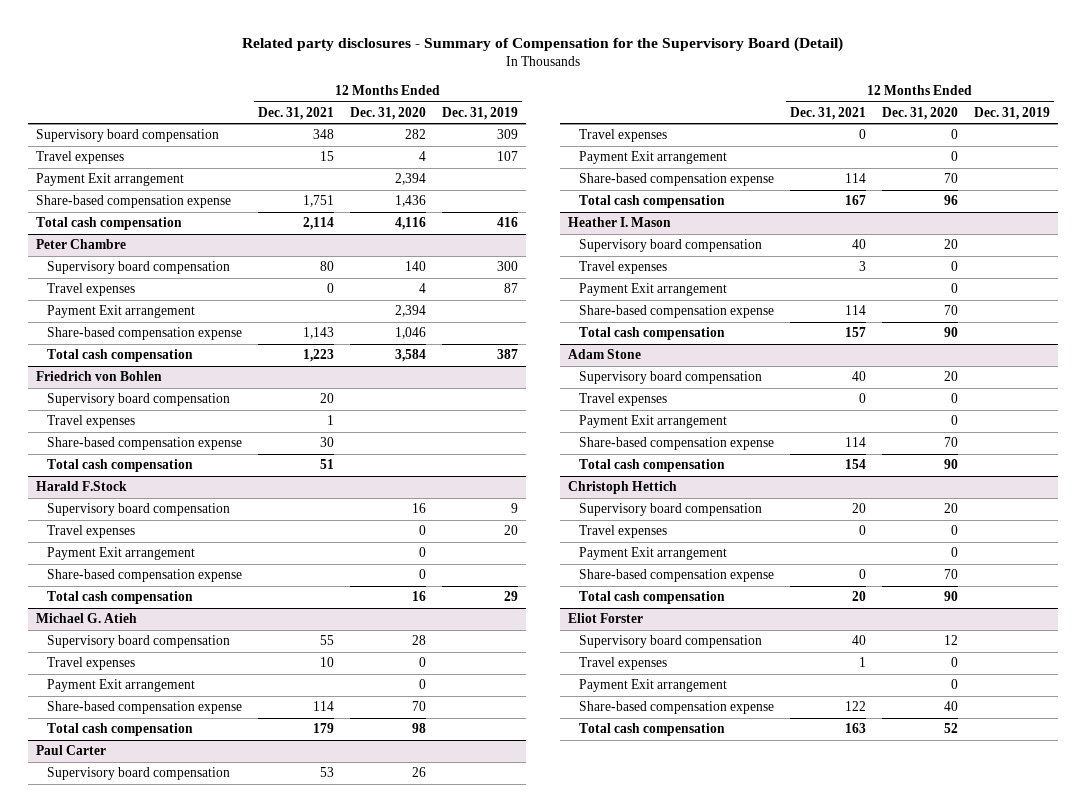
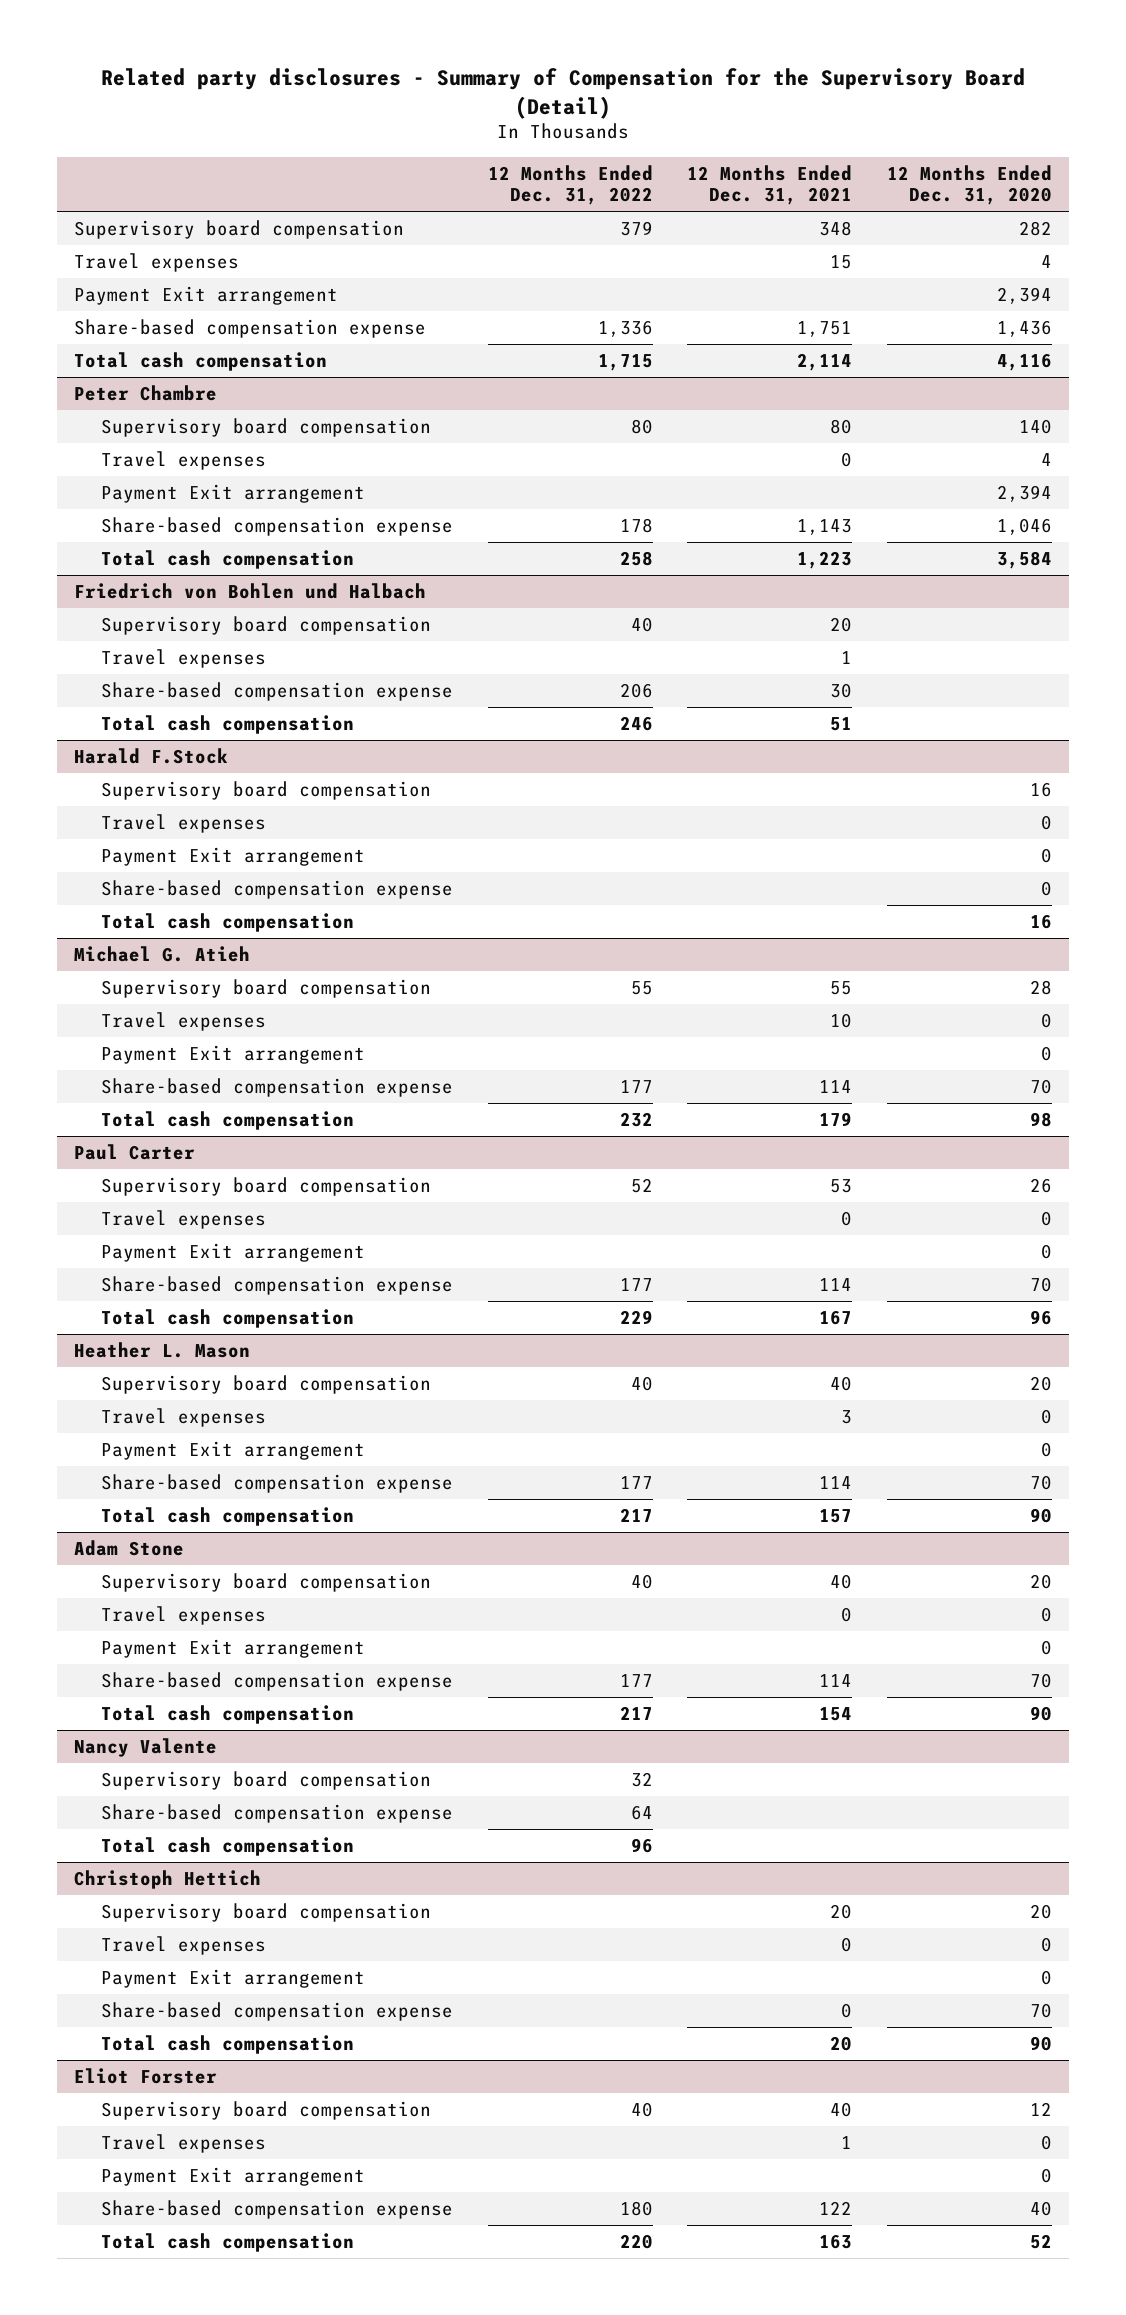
- | 12 Months Ended Dec. 31, 2021 | 12 Months Ended Dec. 31, 2020 | 12 Months Ended Dec. 31, 2019
+ | 12 Months Ended Dec. 31, 2022 | 12 Months Ended Dec. 31, 2021 | 12 Months Ended Dec. 31, 2020
- Friedrich von Bohlen
+ Friedrich von Bohlen und Halbach
- Heather I. Mason
+ Heather L. Mason
+ Nancy Valente
+ Supervisory board compensation | 32 | |
+ Share-based compensation expense | 64 | |
+ Total cash compensation | 96 | |

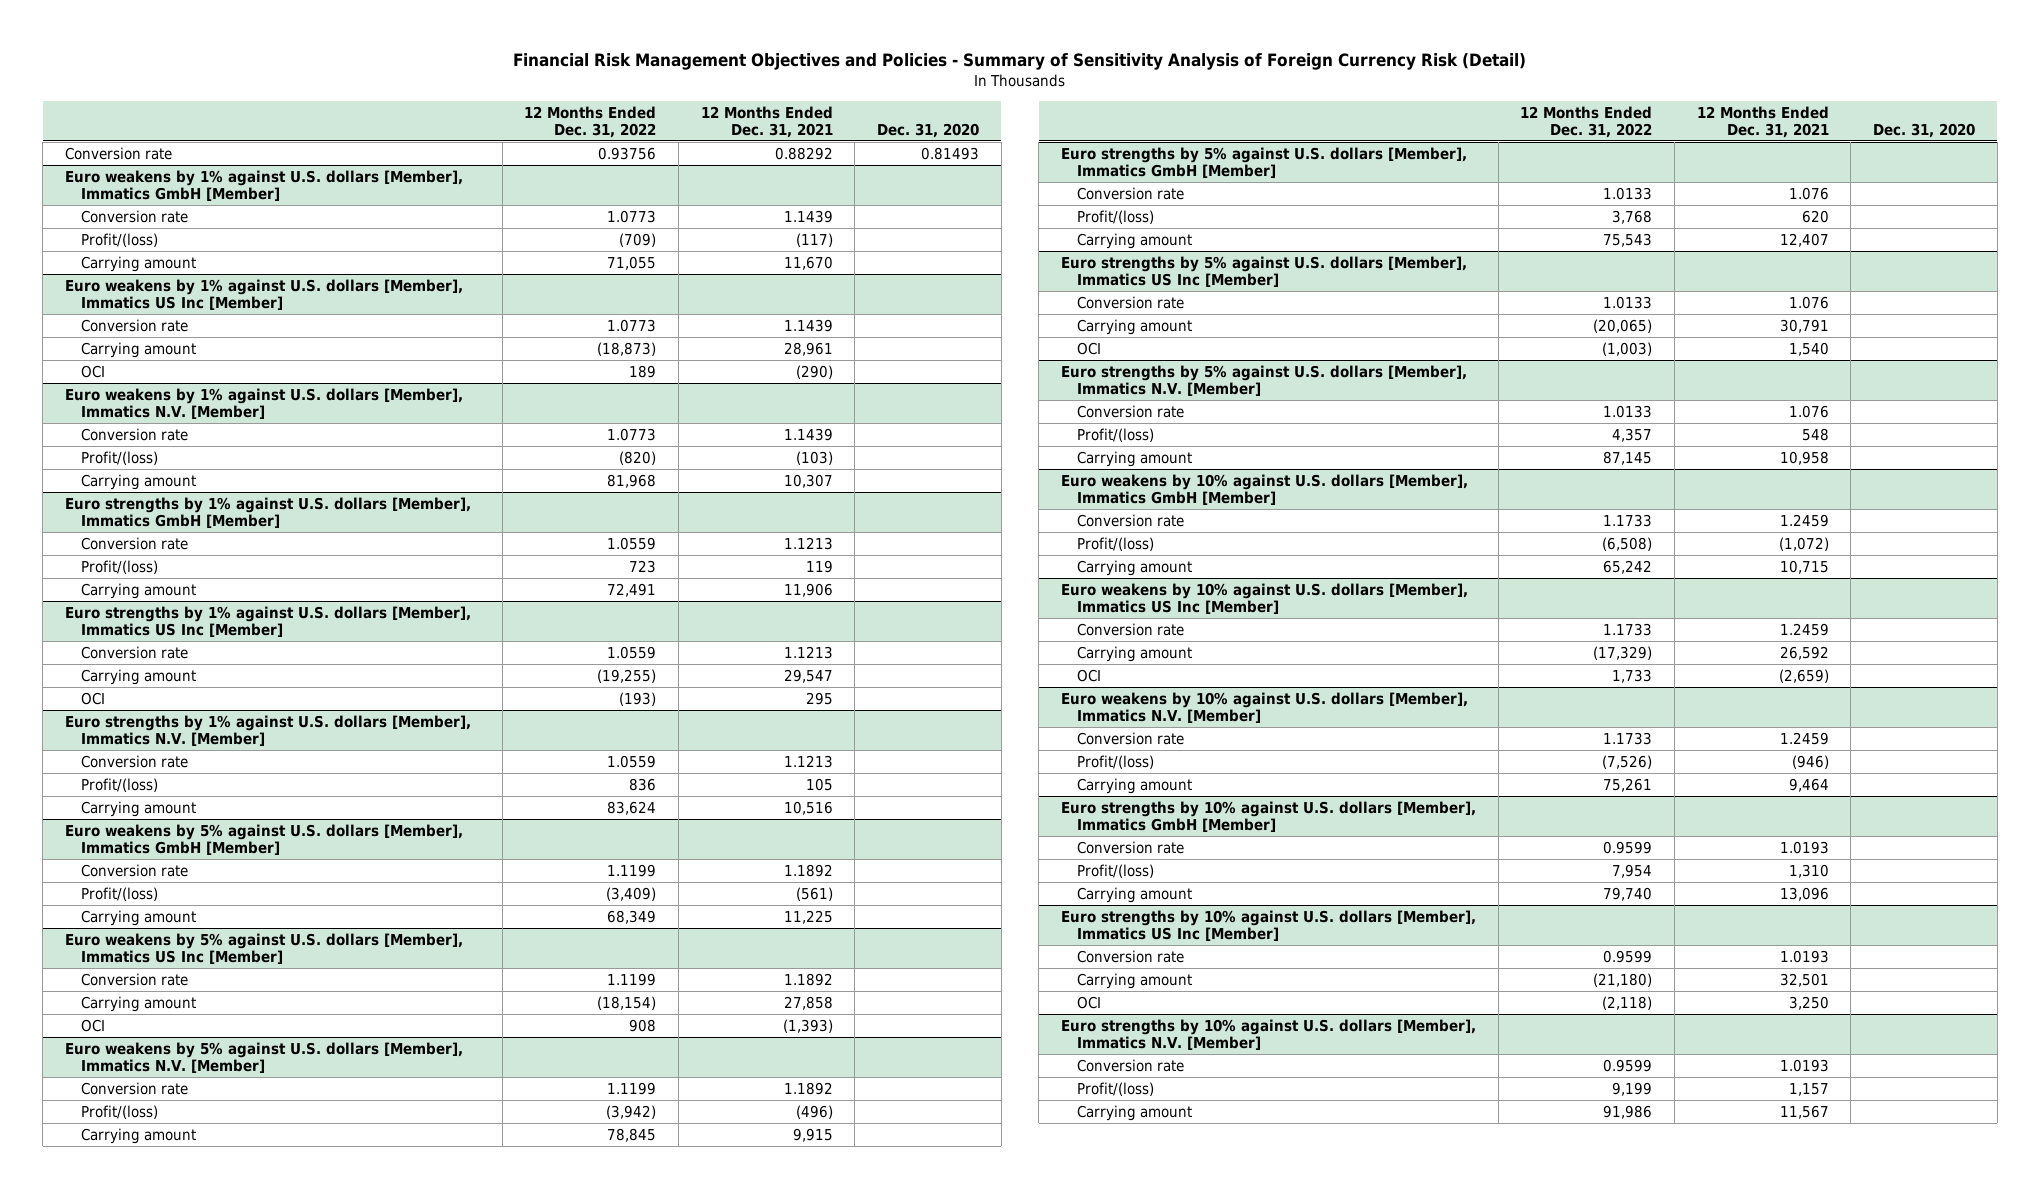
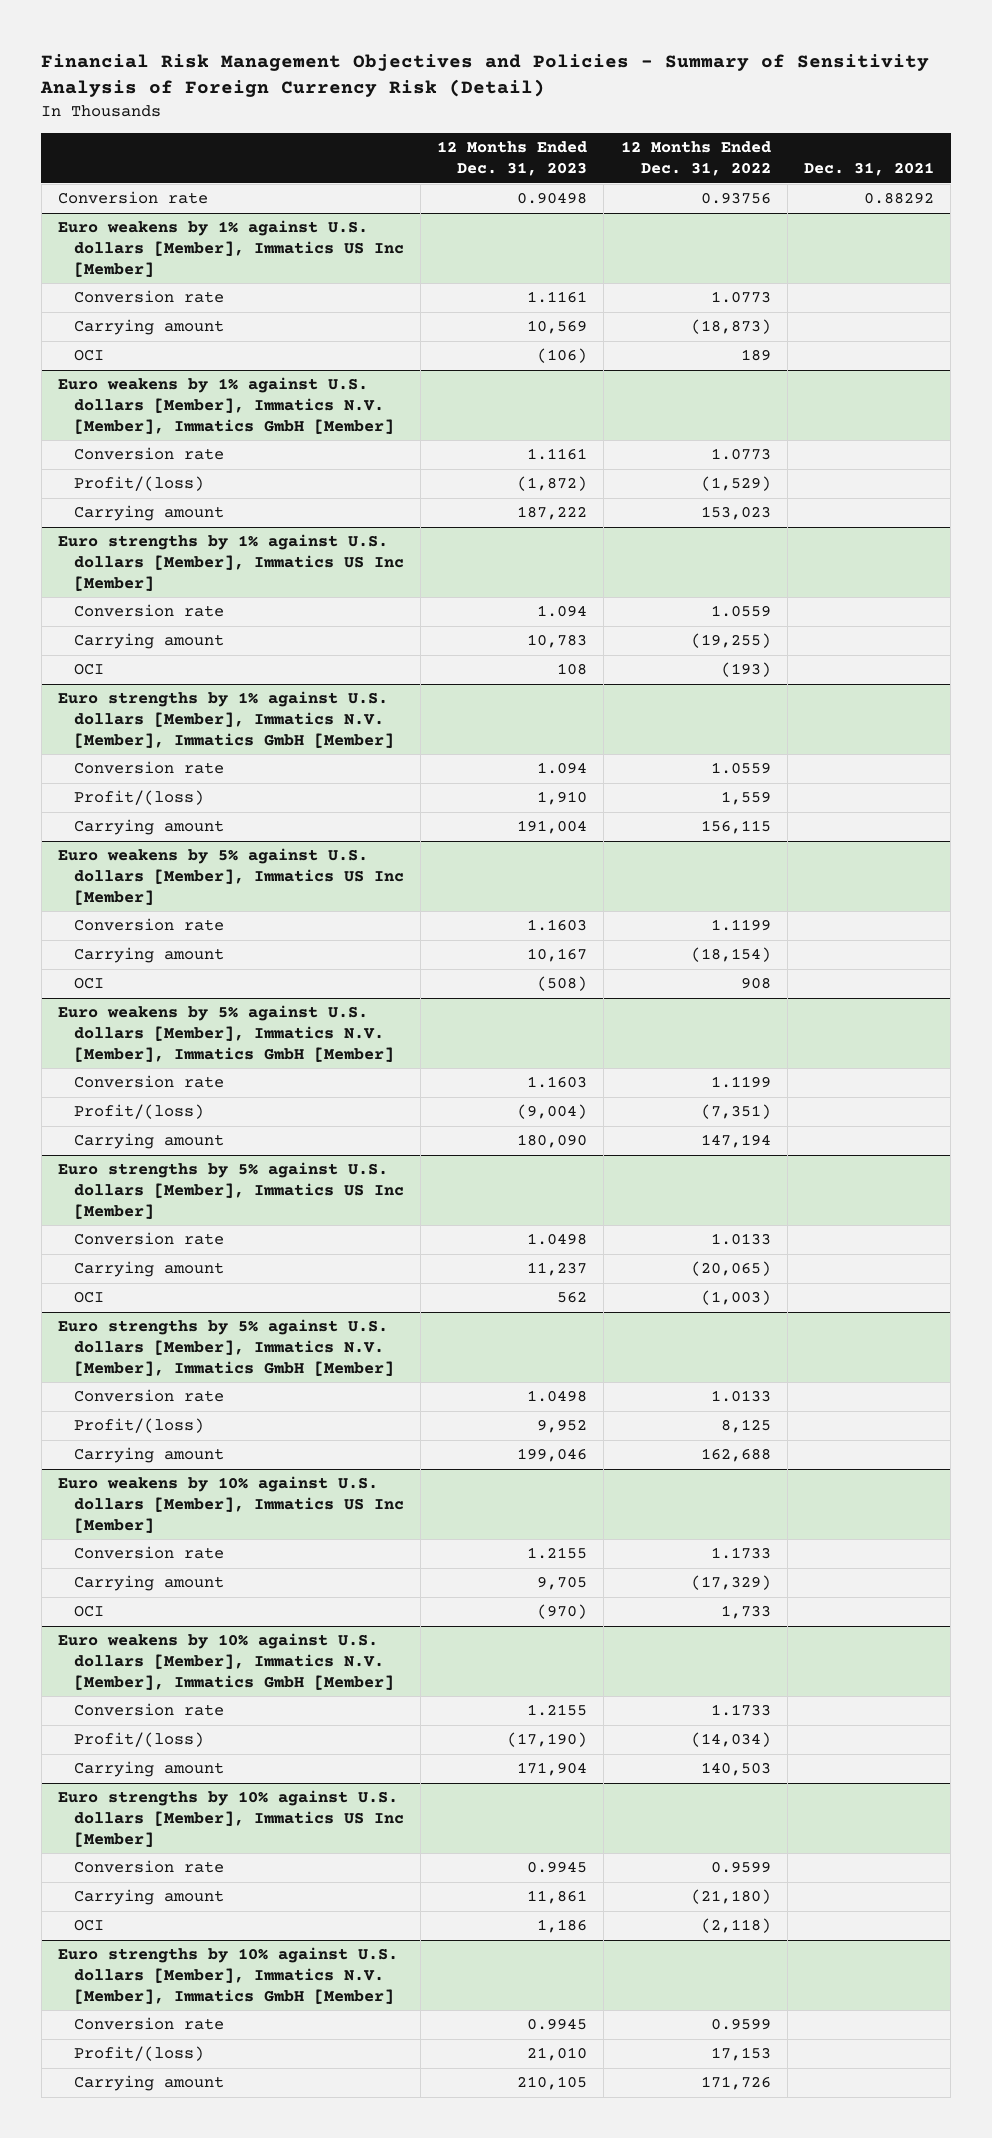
- | 12 Months Ended Dec. 31, 2022 | 12 Months Ended Dec. 31, 2021 | Dec. 31, 2020
+ | 12 Months Ended Dec. 31, 2023 | 12 Months Ended Dec. 31, 2022 | Dec. 31, 2021
- Euro weakens by 1% against U.S. dollars [Member], Immatics GmbH [Member]
- Conversion rate | 1.0773 | 1.1439 |
- Profit/(loss) | (709) | (117) |
- Carrying amount | 71,055 | 11,670 |
- Euro weakens by 1% against U.S. dollars [Member], Immatics N.V. [Member]
+ Euro weakens by 1% against U.S. dollars [Member], Immatics N.V. [Member], Immatics GmbH [Member]
- Profit/(loss) | (820) | (103) |
- Carrying amount | 81,968 | 10,307 |
- Euro strengths by 1% against U.S. dollars [Member], Immatics GmbH [Member]
- Conversion rate | 1.0559 | 1.1213 |
- Profit/(loss) | 723 | 119 |
- Carrying amount | 72,491 | 11,906 |
+ Profit/(loss) | (1,872) | (1,529) |
+ Carrying amount | 187,222 | 153,023 |
- Euro strengths by 1% against U.S. dollars [Member], Immatics N.V. [Member]
+ Euro strengths by 1% against U.S. dollars [Member], Immatics N.V. [Member], Immatics GmbH [Member]
- Profit/(loss) | 836 | 105 |
- Carrying amount | 83,624 | 10,516 |
- Euro weakens by 5% against U.S. dollars [Member], Immatics GmbH [Member]
- Conversion rate | 1.1199 | 1.1892 |
- Profit/(loss) | (3,409) | (561) |
- Carrying amount | 68,349 | 11,225 |
+ Profit/(loss) | 1,910 | 1,559 |
+ Carrying amount | 191,004 | 156,115 |
- Euro weakens by 5% against U.S. dollars [Member], Immatics N.V. [Member]
+ Euro weakens by 5% against U.S. dollars [Member], Immatics N.V. [Member], Immatics GmbH [Member]
- Profit/(loss) | (3,942) | (496) |
- Carrying amount | 78,845 | 9,915 |
- Euro strengths by 5% against U.S. dollars [Member], Immatics GmbH [Member]
- Conversion rate | 1.0133 | 1.076 |
- Profit/(loss) | 3,768 | 620 |
- Carrying amount | 75,543 | 12,407 |
+ Profit/(loss) | (9,004) | (7,351) |
+ Carrying amount | 180,090 | 147,194 |
- Euro strengths by 5% against U.S. dollars [Member], Immatics N.V. [Member]
+ Euro strengths by 5% against U.S. dollars [Member], Immatics N.V. [Member], Immatics GmbH [Member]
- Profit/(loss) | 4,357 | 548 |
- Carrying amount | 87,145 | 10,958 |
- Euro weakens by 10% against U.S. dollars [Member], Immatics GmbH [Member]
- Conversion rate | 1.1733 | 1.2459 |
- Profit/(loss) | (6,508) | (1,072) |
- Carrying amount | 65,242 | 10,715 |
+ Profit/(loss) | 9,952 | 8,125 |
+ Carrying amount | 199,046 | 162,688 |
- Euro weakens by 10% against U.S. dollars [Member], Immatics N.V. [Member]
+ Euro weakens by 10% against U.S. dollars [Member], Immatics N.V. [Member], Immatics GmbH [Member]
- Profit/(loss) | (7,526) | (946) |
- Carrying amount | 75,261 | 9,464 |
- Euro strengths by 10% against U.S. dollars [Member], Immatics GmbH [Member]
- Conversion rate | 0.9599 | 1.0193 |
- Profit/(loss) | 7,954 | 1,310 |
- Carrying amount | 79,740 | 13,096 |
+ Profit/(loss) | (17,190) | (14,034) |
+ Carrying amount | 171,904 | 140,503 |
- Euro strengths by 10% against U.S. dollars [Member], Immatics N.V. [Member]
+ Euro strengths by 10% against U.S. dollars [Member], Immatics N.V. [Member], Immatics GmbH [Member]
- Profit/(loss) | 9,199 | 1,157 |
- Carrying amount | 91,986 | 11,567 |
+ Profit/(loss) | 21,010 | 17,153 |
+ Carrying amount | 210,105 | 171,726 |

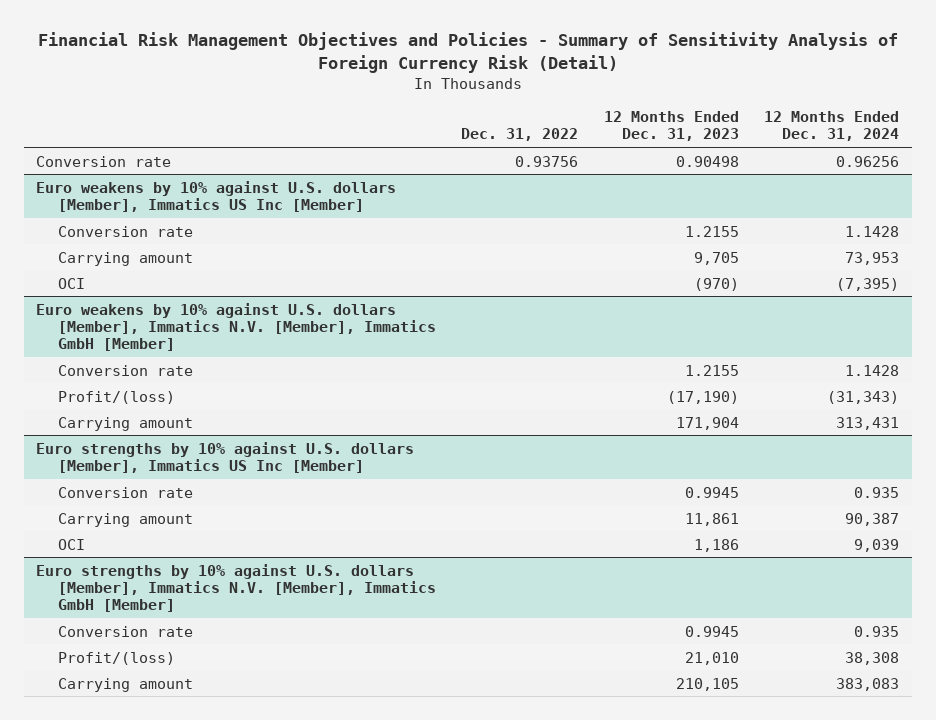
- | 12 Months Ended Dec. 31, 2023 | 12 Months Ended Dec. 31, 2022 | Dec. 31, 2021
+ | Dec. 31, 2022 | 12 Months Ended Dec. 31, 2023 | 12 Months Ended Dec. 31, 2024
- Euro weakens by 1% against U.S. dollars [Member], Immatics US Inc [Member]
- Conversion rate | 1.1161 | 1.0773 |
- Carrying amount | 10,569 | (18,873) |
- OCI | (106) | 189 |
- Euro weakens by 1% against U.S. dollars [Member], Immatics N.V. [Member], Immatics GmbH [Member]
- Conversion rate | 1.1161 | 1.0773 |
- Profit/(loss) | (1,872) | (1,529) |
- Carrying amount | 187,222 | 153,023 |
- Euro strengths by 1% against U.S. dollars [Member], Immatics US Inc [Member]
- Conversion rate | 1.094 | 1.0559 |
- Carrying amount | 10,783 | (19,255) |
- OCI | 108 | (193) |
- Euro strengths by 1% against U.S. dollars [Member], Immatics N.V. [Member], Immatics GmbH [Member]
- Conversion rate | 1.094 | 1.0559 |
- Profit/(loss) | 1,910 | 1,559 |
- Carrying amount | 191,004 | 156,115 |
- Euro weakens by 5% against U.S. dollars [Member], Immatics US Inc [Member]
- Conversion rate | 1.1603 | 1.1199 |
- Carrying amount | 10,167 | (18,154) |
- OCI | (508) | 908 |
- Euro weakens by 5% against U.S. dollars [Member], Immatics N.V. [Member], Immatics GmbH [Member]
- Conversion rate | 1.1603 | 1.1199 |
- Profit/(loss) | (9,004) | (7,351) |
- Carrying amount | 180,090 | 147,194 |
- Euro strengths by 5% against U.S. dollars [Member], Immatics US Inc [Member]
- Conversion rate | 1.0498 | 1.0133 |
- Carrying amount | 11,237 | (20,065) |
- OCI | 562 | (1,003) |
- Euro strengths by 5% against U.S. dollars [Member], Immatics N.V. [Member], Immatics GmbH [Member]
- Conversion rate | 1.0498 | 1.0133 |
- Profit/(loss) | 9,952 | 8,125 |
- Carrying amount | 199,046 | 162,688 |

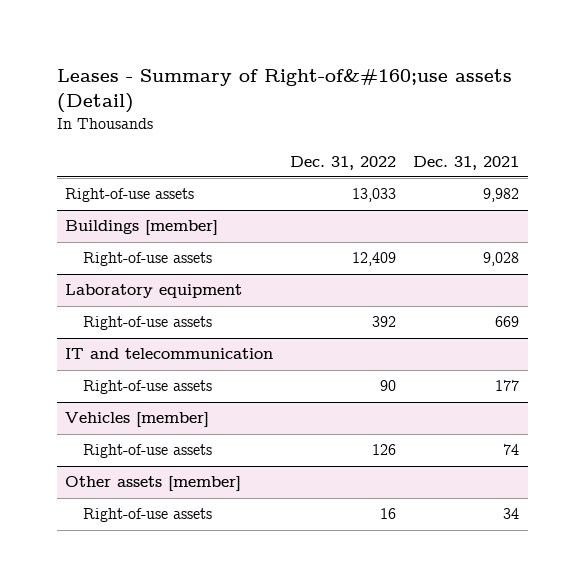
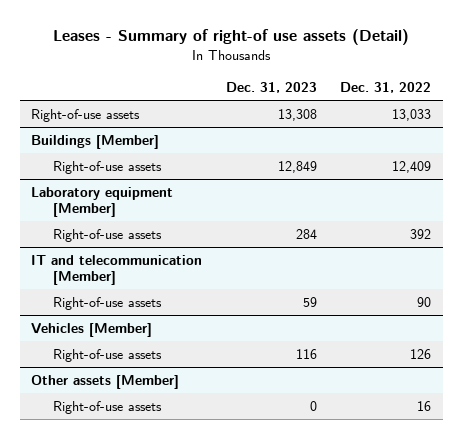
- Leases - Summary of Right-of&#160;use assets (Detail)
+ Leases - Summary of right-of use assets (Detail)
- | Dec. 31, 2022 | Dec. 31, 2021
+ | Dec. 31, 2023 | Dec. 31, 2022
- Buildings [member]
+ Buildings [Member]
- Laboratory equipment
+ Laboratory equipment [Member]
- IT and telecommunication
+ IT and telecommunication [Member]
- Vehicles [member]
+ Vehicles [Member]
- Other assets [member]
+ Other assets [Member]

